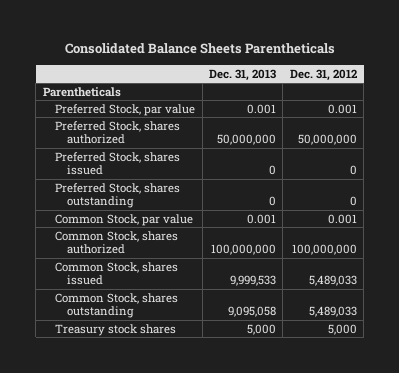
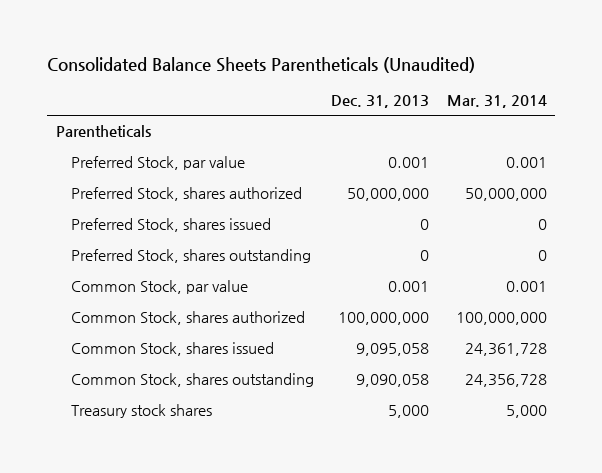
- Consolidated Balance Sheets Parentheticals
+ Consolidated Balance Sheets Parentheticals (Unaudited)
- | Dec. 31, 2013 | Dec. 31, 2012
+ | Dec. 31, 2013 | Mar. 31, 2014
- Common Stock, shares issued | 9,999,533 | 5,489,033
- Common Stock, shares outstanding | 9,095,058 | 5,489,033
+ Common Stock, shares issued | 9,095,058 | 24,361,728
+ Common Stock, shares outstanding | 9,090,058 | 24,356,728

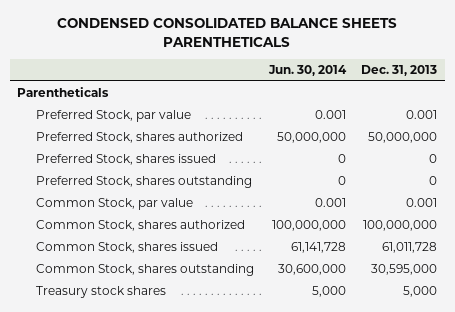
- Consolidated Balance Sheets Parentheticals (Unaudited)
+ CONDENSED CONSOLIDATED BALANCE SHEETS PARENTHETICALS
- | Dec. 31, 2013 | Mar. 31, 2014
+ | Jun. 30, 2014 | Dec. 31, 2013
- Common Stock, shares issued | 9,095,058 | 24,361,728
- Common Stock, shares outstanding | 9,090,058 | 24,356,728
+ Common Stock, shares issued | 61,141,728 | 61,011,728
+ Common Stock, shares outstanding | 30,600,000 | 30,595,000

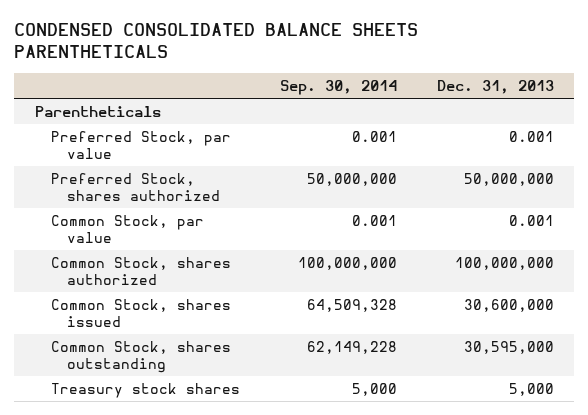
- | Jun. 30, 2014 | Dec. 31, 2013
+ | Sep. 30, 2014 | Dec. 31, 2013
- Preferred Stock, shares issued | 0 | 0
- Preferred Stock, shares outstanding | 0 | 0
- Common Stock, shares issued | 61,141,728 | 61,011,728
+ Common Stock, shares issued | 64,509,328 | 30,600,000

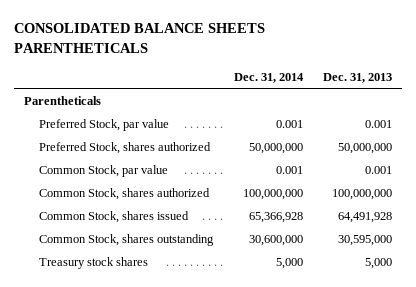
- CONDENSED CONSOLIDATED BALANCE SHEETS PARENTHETICALS
+ CONSOLIDATED BALANCE SHEETS PARENTHETICALS
- | Sep. 30, 2014 | Dec. 31, 2013
+ | Dec. 31, 2014 | Dec. 31, 2013
- Common Stock, shares issued | 64,509,328 | 30,600,000
+ Common Stock, shares issued | 65,366,928 | 64,491,928

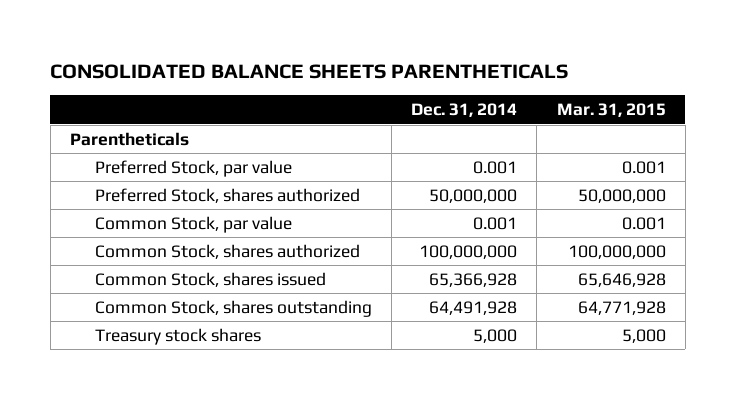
- | Dec. 31, 2014 | Dec. 31, 2013
+ | Dec. 31, 2014 | Mar. 31, 2015
- Common Stock, shares outstanding | 30,600,000 | 30,595,000
+ Common Stock, shares outstanding | 64,491,928 | 64,771,928

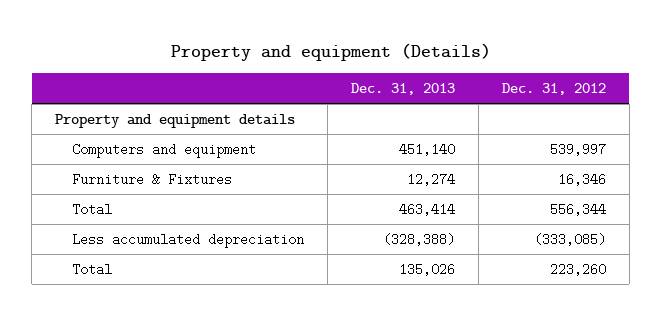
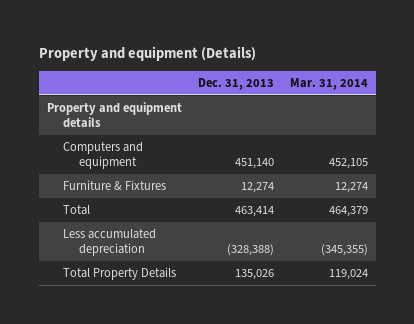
- | Dec. 31, 2013 | Dec. 31, 2012
+ | Dec. 31, 2013 | Mar. 31, 2014
- Total | 135,026 | 223,260
+ Total Property Details | 135,026 | 119,024

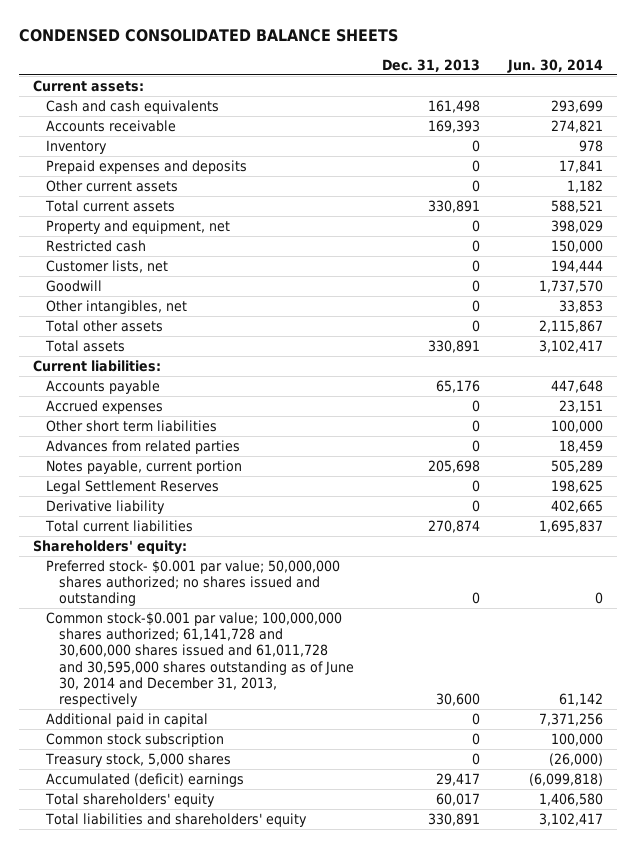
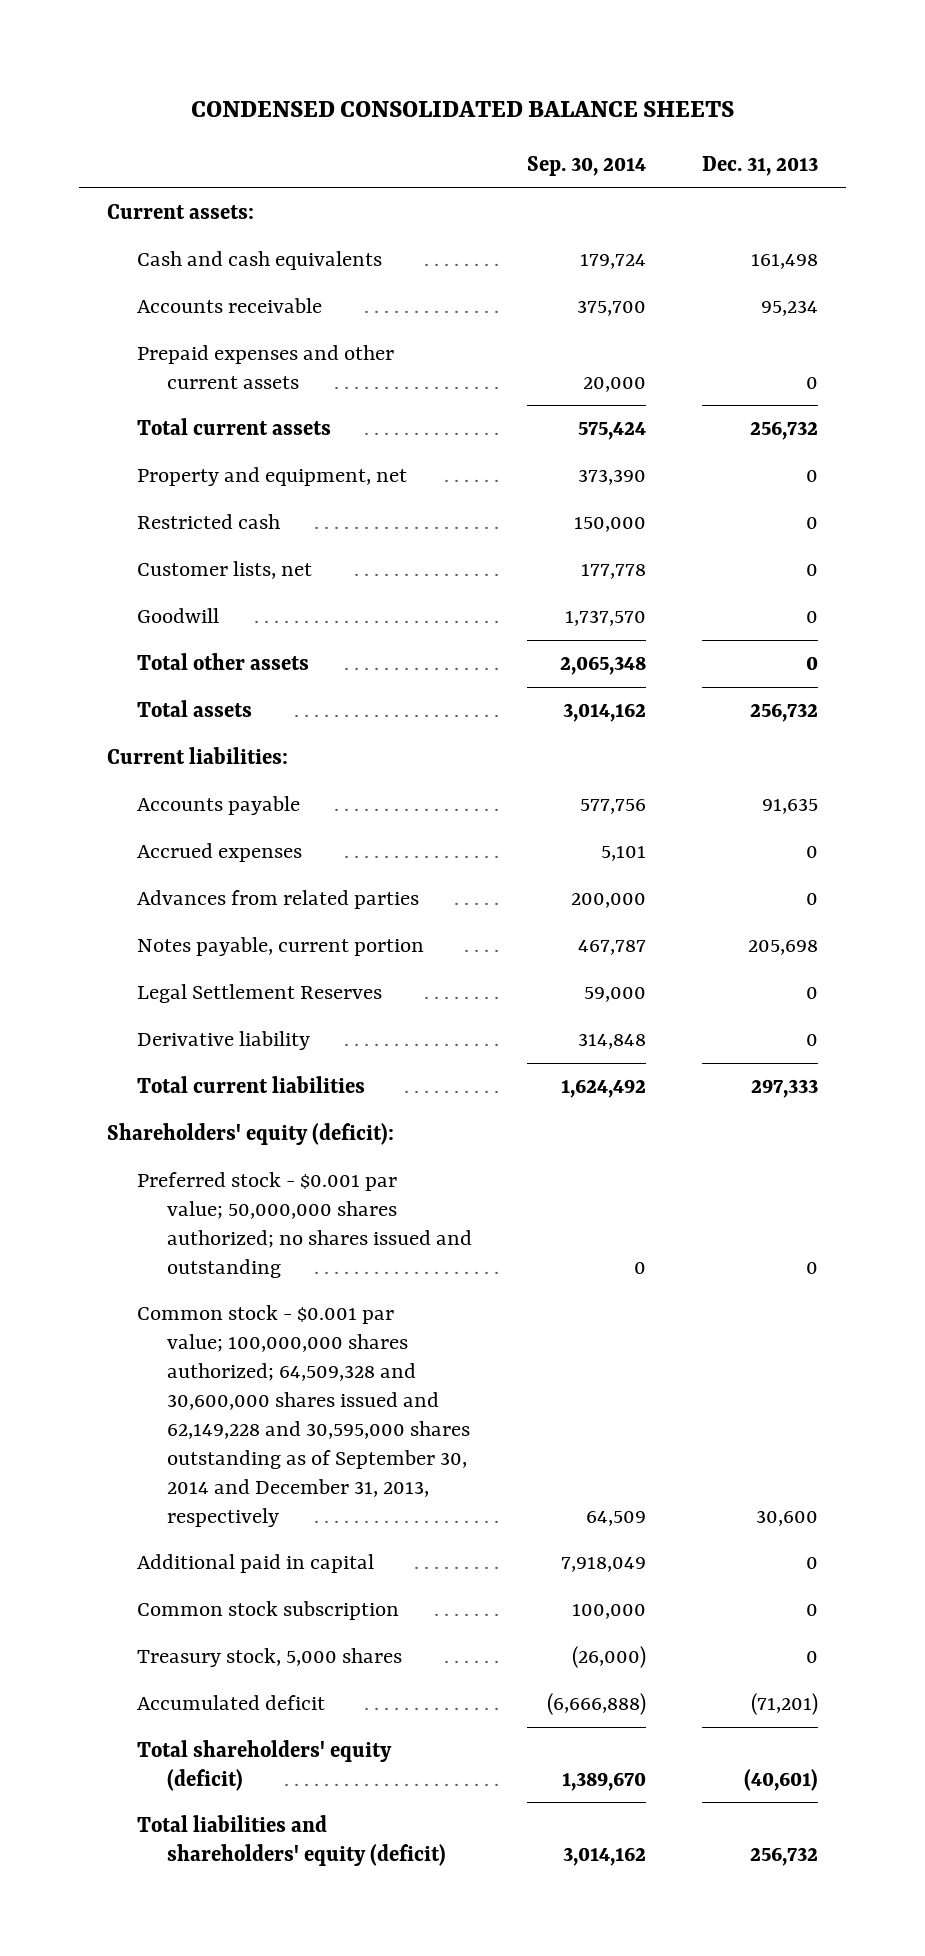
- | Dec. 31, 2013 | Jun. 30, 2014
+ | Sep. 30, 2014 | Dec. 31, 2013
- Accounts receivable | 169,393 | 274,821
- Inventory | 0 | 978
- Prepaid expenses and deposits | 0 | 17,841
- Other current assets | 0 | 1,182
- Total current assets | 330,891 | 588,521
+ Accounts receivable | 375,700 | 95,234
+ Prepaid expenses and other current assets | 20,000 | 0
+ Total current assets | 575,424 | 256,732
- Other intangibles, net | 0 | 33,853
- Total assets | 330,891 | 3,102,417
+ Total assets | 3,014,162 | 256,732
- Accounts payable | 65,176 | 447,648
+ Accounts payable | 577,756 | 91,635
- Other short term liabilities | 0 | 100,000
- Total current liabilities | 270,874 | 1,695,837
- Shareholders' equity:
- Preferred stock- $0.001 par value; 50,000,000 shares authorized; no shares issued and outstanding | 0 | 0
- Common stock-$0.001 par value; 100,000,000 shares authorized; 61,141,728 and 30,600,000 shares issued and 61,011,728 and 30,595,000 shares outstanding as of June 30, 2014 and December 31, 2013, respectively | 30,600 | 61,142
+ Total current liabilities | 1,624,492 | 297,333
+ Shareholders' equity (deficit):
+ Preferred stock - $0.001 par value; 50,000,000 shares authorized; no shares issued and outstanding | 0 | 0
+ Common stock - $0.001 par value; 100,000,000 shares authorized; 64,509,328 and 30,600,000 shares issued and 62,149,228 and 30,595,000 shares outstanding as of September 30, 2014 and December 31, 2013, respectively | 64,509 | 30,600
- Accumulated (deficit) earnings | 29,417 | (6,099,818)
- Total shareholders' equity | 60,017 | 1,406,580
- Total liabilities and shareholders' equity | 330,891 | 3,102,417
+ Accumulated deficit | (6,666,888) | (71,201)
+ Total shareholders' equity (deficit) | 1,389,670 | (40,601)
+ Total liabilities and shareholders' equity (deficit) | 3,014,162 | 256,732

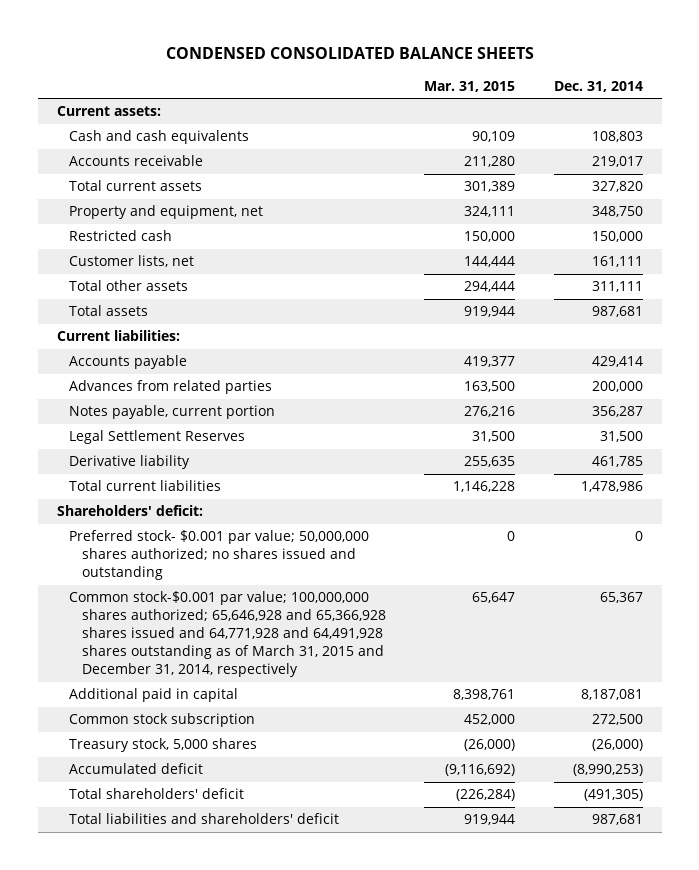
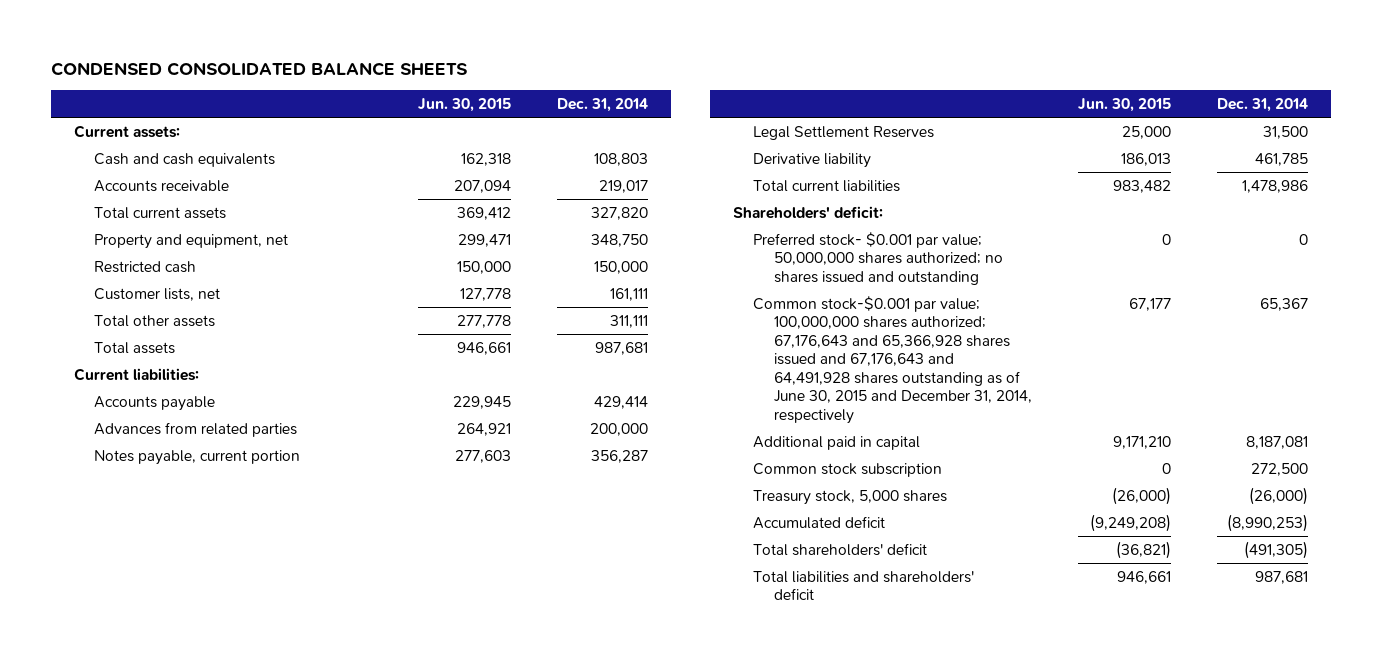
- | Mar. 31, 2015 | Dec. 31, 2014
+ | Jun. 30, 2015 | Dec. 31, 2014
- Common stock-$0.001 par value; 100,000,000 shares authorized; 65,646,928 and 65,366,928 shares issued and 64,771,928 and 64,491,928 shares outstanding as of March 31, 2015 and December 31, 2014, respectively | 65,647 | 65,367
+ Common stock-$0.001 par value; 100,000,000 shares authorized; 67,176,643 and 65,366,928 shares issued and 67,176,643 and 64,491,928 shares outstanding as of June 30, 2015 and December 31, 2014, respectively | 67,177 | 65,367

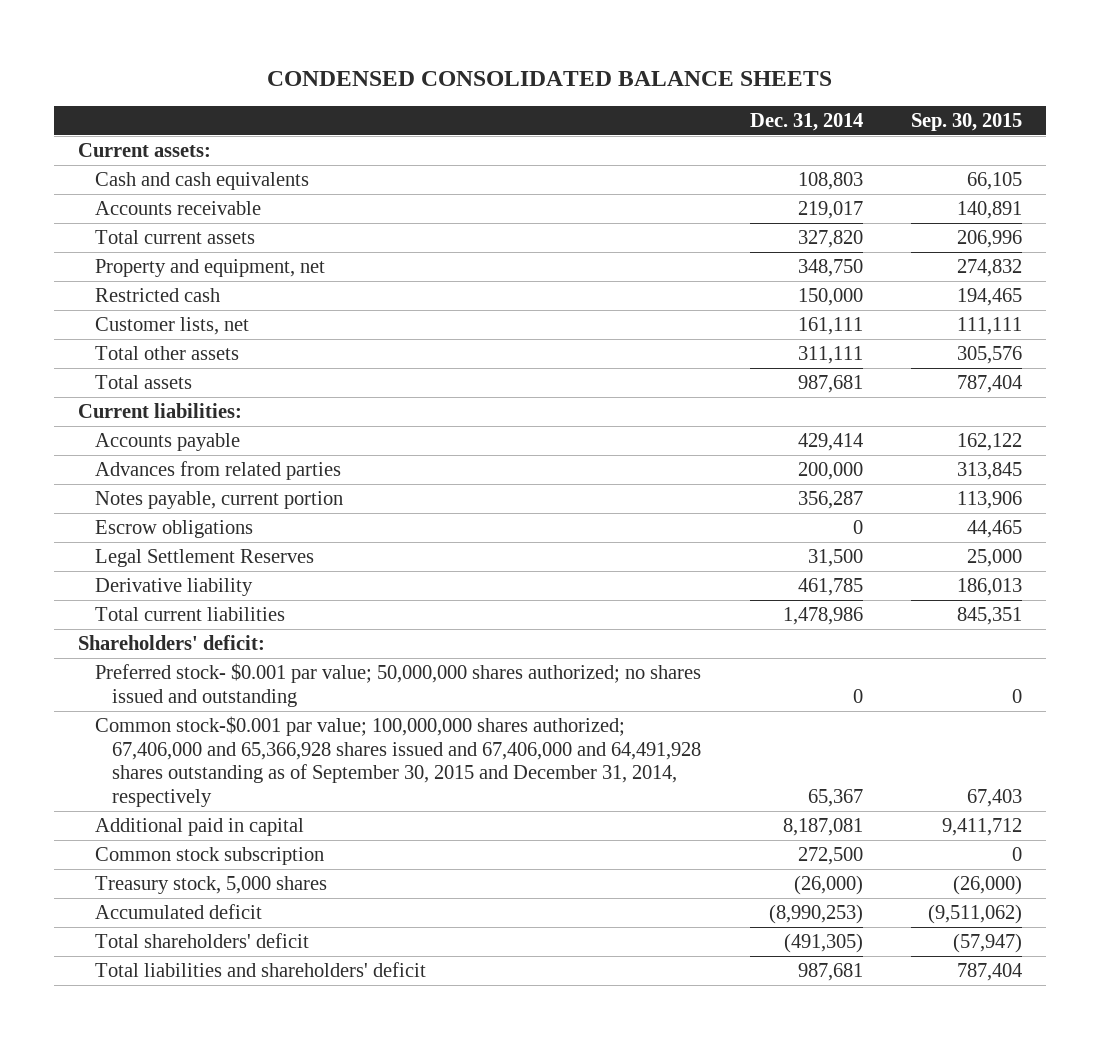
- | Jun. 30, 2015 | Dec. 31, 2014
+ | Dec. 31, 2014 | Sep. 30, 2015
+ Escrow obligations | 0 | 44,465
- Common stock-$0.001 par value; 100,000,000 shares authorized; 67,176,643 and 65,366,928 shares issued and 67,176,643 and 64,491,928 shares outstanding as of June 30, 2015 and December 31, 2014, respectively | 67,177 | 65,367
+ Common stock-$0.001 par value; 100,000,000 shares authorized; 67,406,000 and 65,366,928 shares issued and 67,406,000 and 64,491,928 shares outstanding as of September 30, 2015 and December 31, 2014, respectively | 65,367 | 67,403

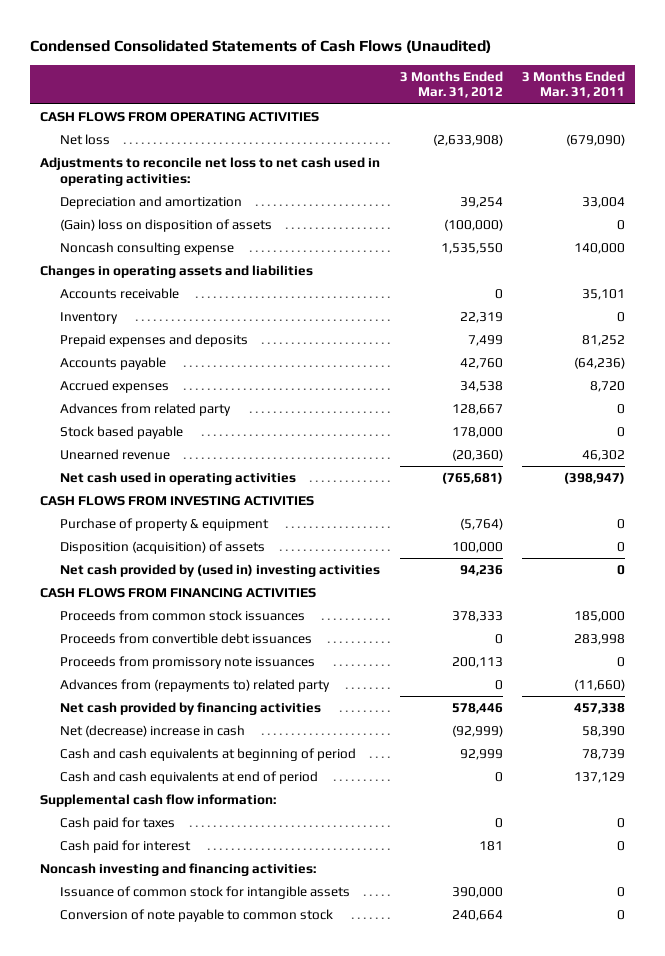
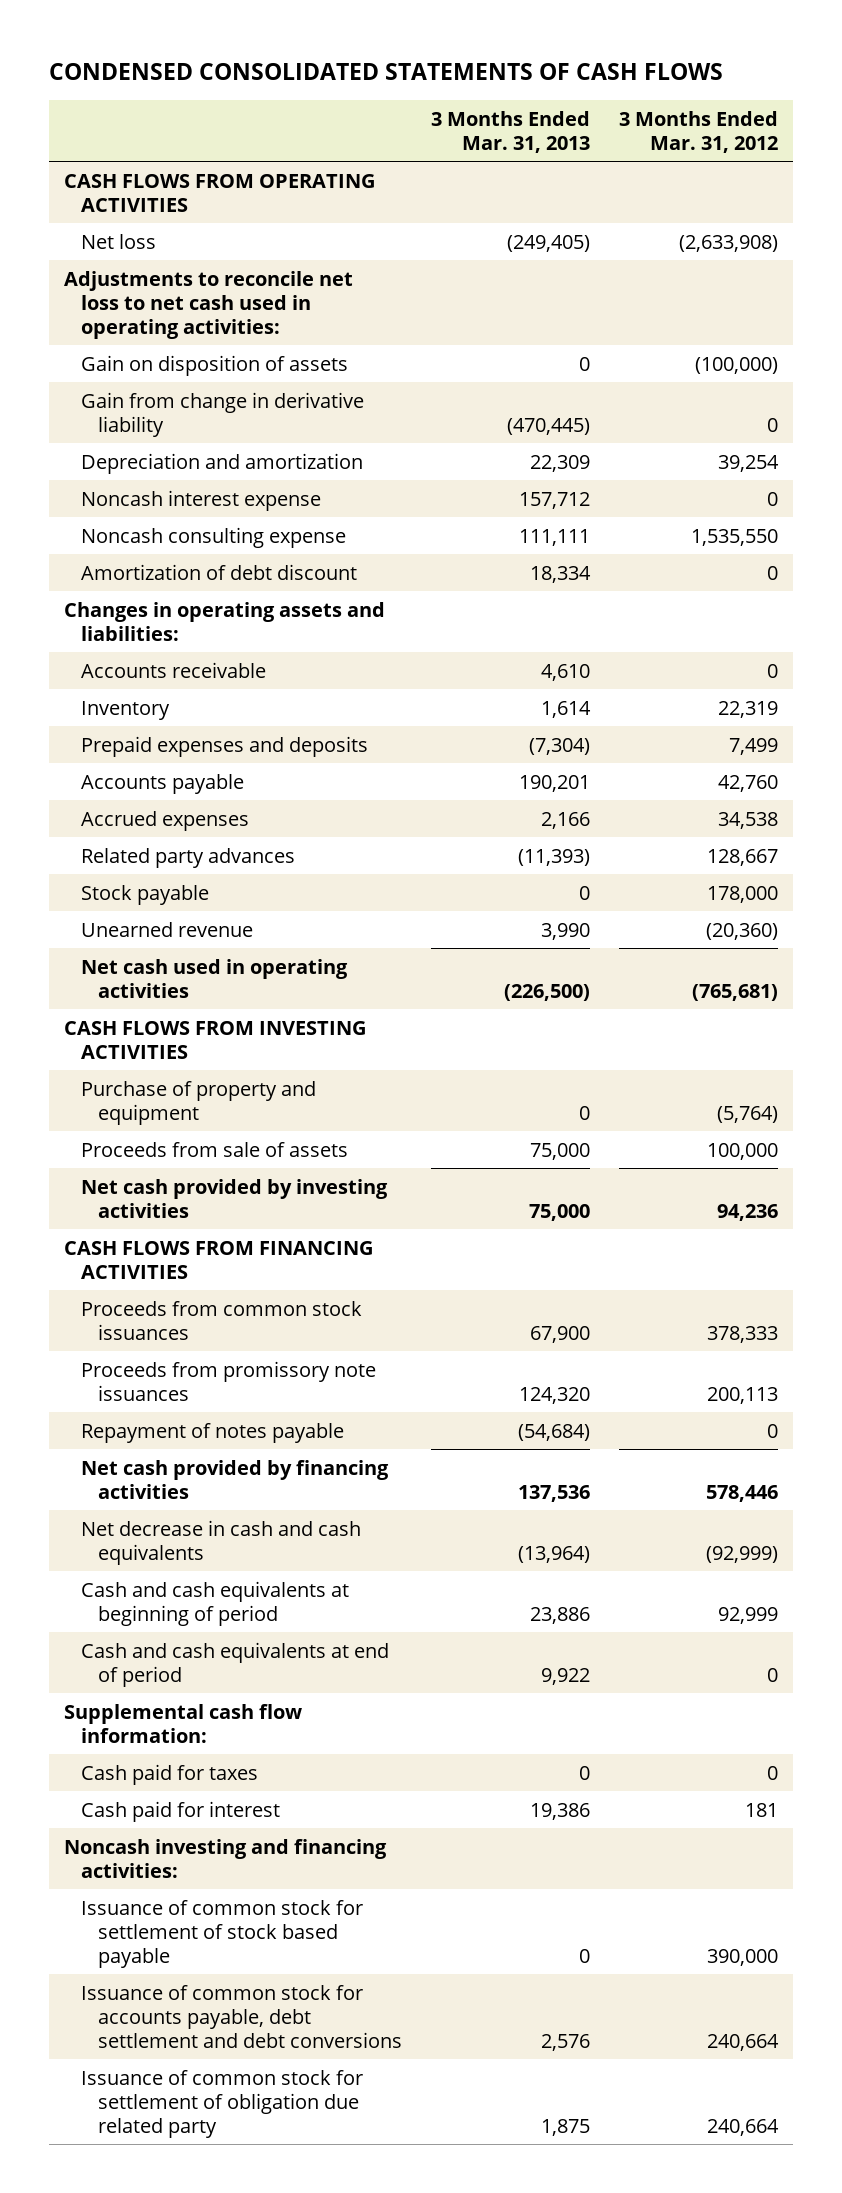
- Condensed Consolidated Statements of Cash Flows (Unaudited)
+ CONDENSED CONSOLIDATED STATEMENTS OF CASH FLOWS
- | 3 Months Ended Mar. 31, 2012 | 3 Months Ended Mar. 31, 2011
+ | 3 Months Ended Mar. 31, 2013 | 3 Months Ended Mar. 31, 2012
+ Gain on disposition of assets | 0 | (100,000)
+ Gain from change in derivative liability | (470,445) | 0
- (Gain) loss on disposition of assets | (100,000) | 0
+ Noncash interest expense | 157,712 | 0
- Changes in operating assets and liabilities
+ Amortization of debt discount | 18,334 | 0
+ Changes in operating assets and liabilities:
- Advances from related party | 128,667 | 0
- Stock based payable | 178,000 | 0
+ Related party advances | (11,393) | 128,667
+ Stock payable | 0 | 178,000
- Purchase of property & equipment | (5,764) | 0
- Disposition (acquisition) of assets | 100,000 | 0
- Net cash provided by (used in) investing activities | 94,236 | 0
+ Purchase of property and equipment | 0 | (5,764)
+ Proceeds from sale of assets | 75,000 | 100,000
+ Net cash provided by investing activities | 75,000 | 94,236
- Proceeds from convertible debt issuances | 0 | 283,998
- Advances from (repayments to) related party | 0 | (11,660)
+ Repayment of notes payable | (54,684) | 0
- Net (decrease) increase in cash | (92,999) | 58,390
+ Net decrease in cash and cash equivalents | (13,964) | (92,999)
- Issuance of common stock for intangible assets | 390,000 | 0
- Conversion of note payable to common stock | 240,664 | 0
+ Issuance of common stock for settlement of stock based payable | 0 | 390,000
+ Issuance of common stock for accounts payable, debt settlement and debt conversions | 2,576 | 240,664
+ Issuance of common stock for settlement of obligation due related party | 1,875 | 240,664

